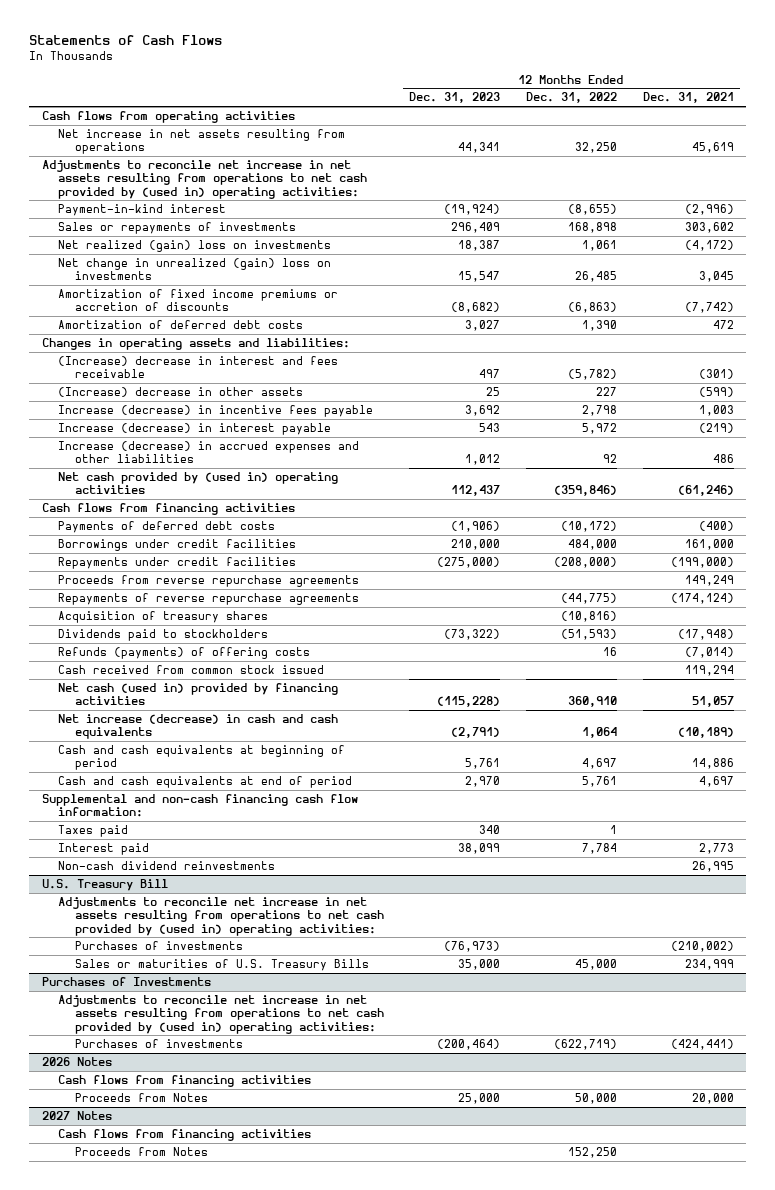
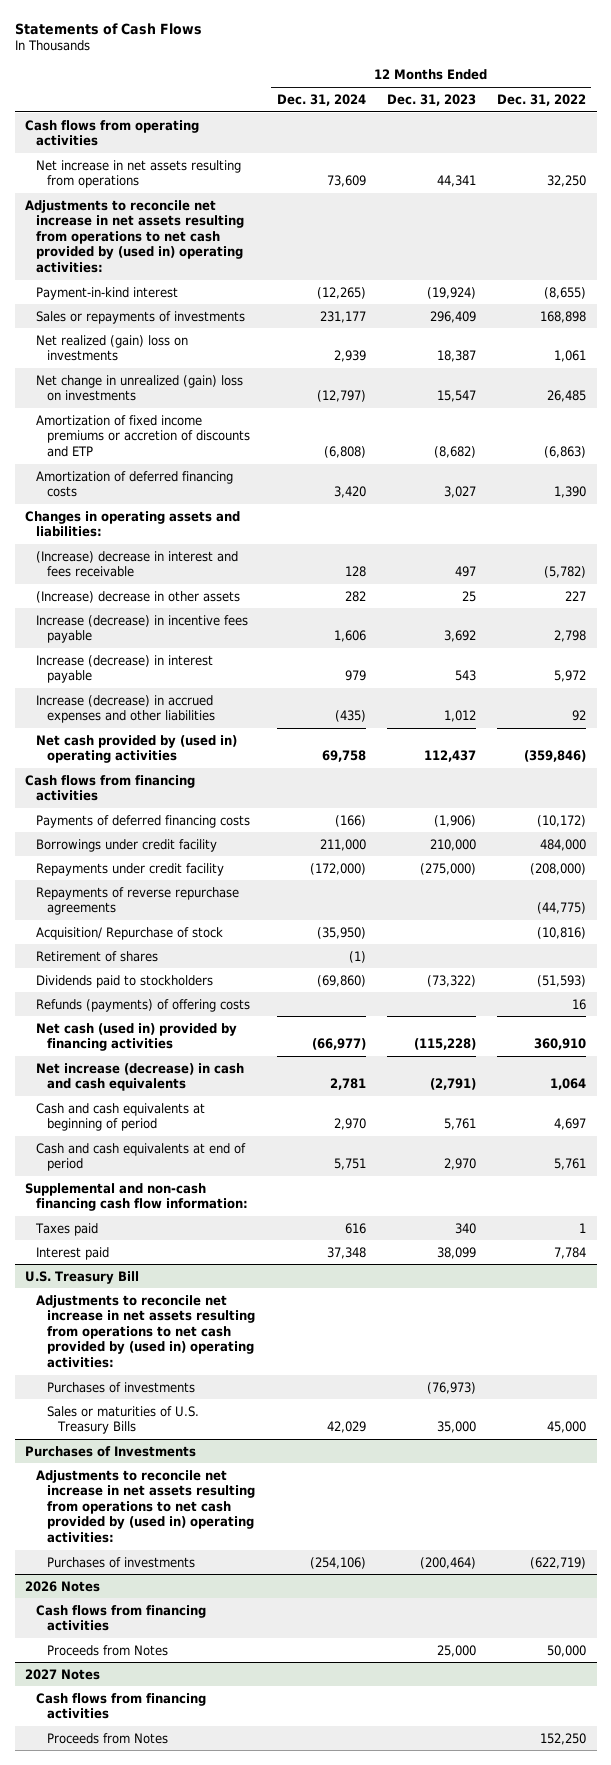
- | 12 Months Ended Dec. 31, 2023 | 12 Months Ended Dec. 31, 2022 | 12 Months Ended Dec. 31, 2021
+ | 12 Months Ended Dec. 31, 2024 | 12 Months Ended Dec. 31, 2023 | 12 Months Ended Dec. 31, 2022
- Amortization of fixed income premiums or accretion of discounts | (8,682) | (6,863) | (7,742)
- Amortization of deferred debt costs | 3,027 | 1,390 | 472
+ Amortization of fixed income premiums or accretion of discounts and ETP | (6,808) | (8,682) | (6,863)
+ Amortization of deferred financing costs | 3,420 | 3,027 | 1,390
- Payments of deferred debt costs | (1,906) | (10,172) | (400)
- Borrowings under credit facilities | 210,000 | 484,000 | 161,000
- Repayments under credit facilities | (275,000) | (208,000) | (199,000)
- Proceeds from reverse repurchase agreements | | | 149,249
+ Payments of deferred financing costs | (166) | (1,906) | (10,172)
+ Borrowings under credit facility | 211,000 | 210,000 | 484,000
+ Repayments under credit facility | (172,000) | (275,000) | (208,000)
- Acquisition of treasury shares | | (10,816) |
+ Acquisition/ Repurchase of stock | (35,950) | | (10,816)
+ Retirement of shares | (1) | |
- Cash received from common stock issued | | | 119,294
- Non-cash dividend reinvestments | | | 26,995

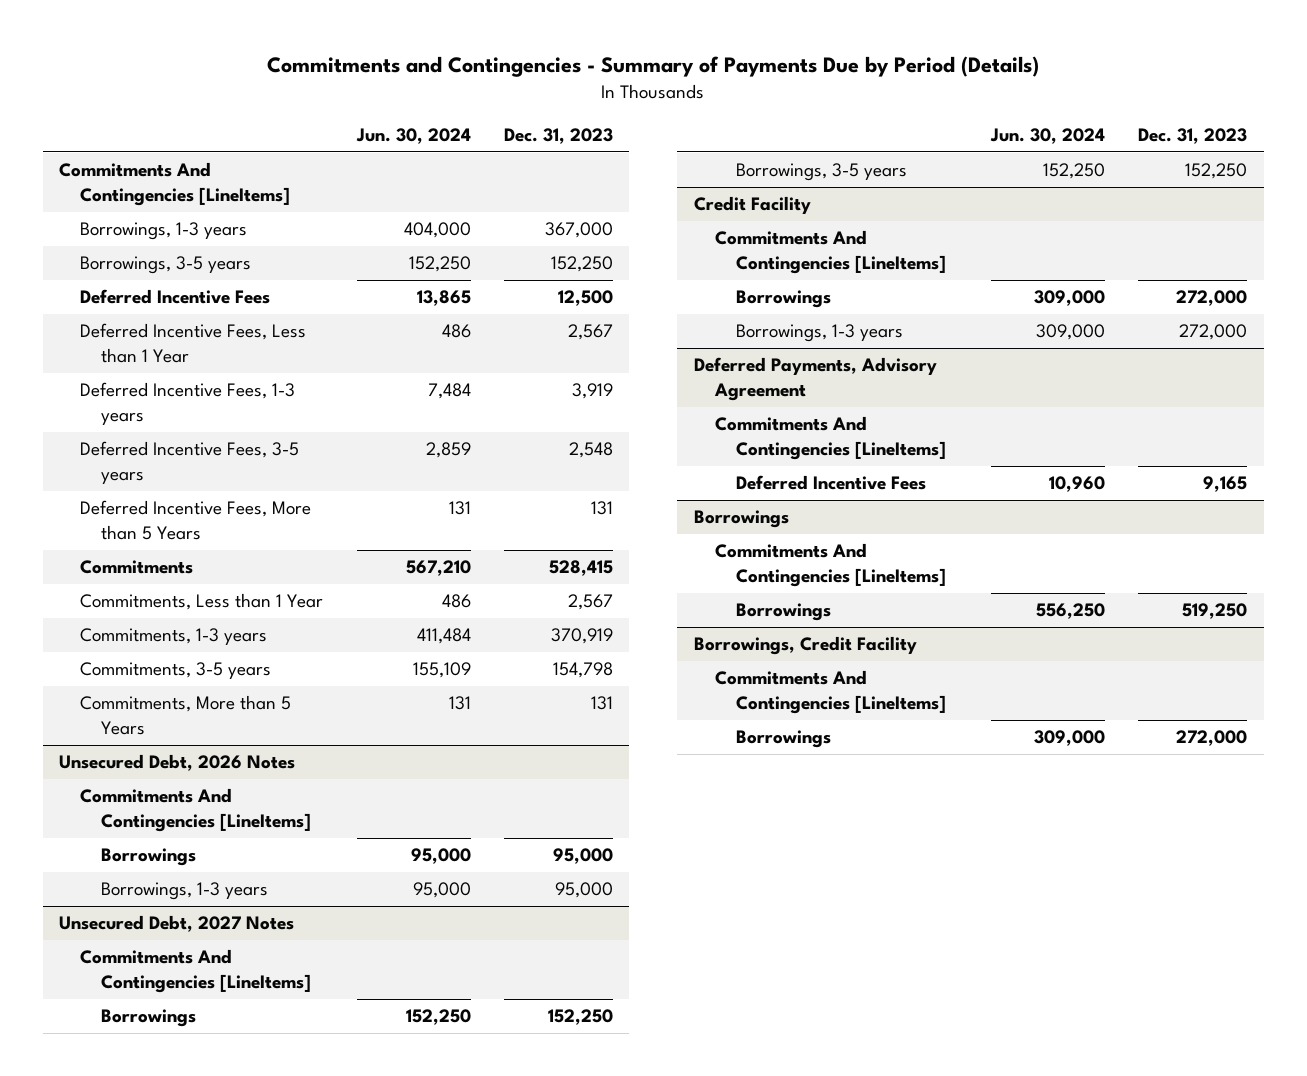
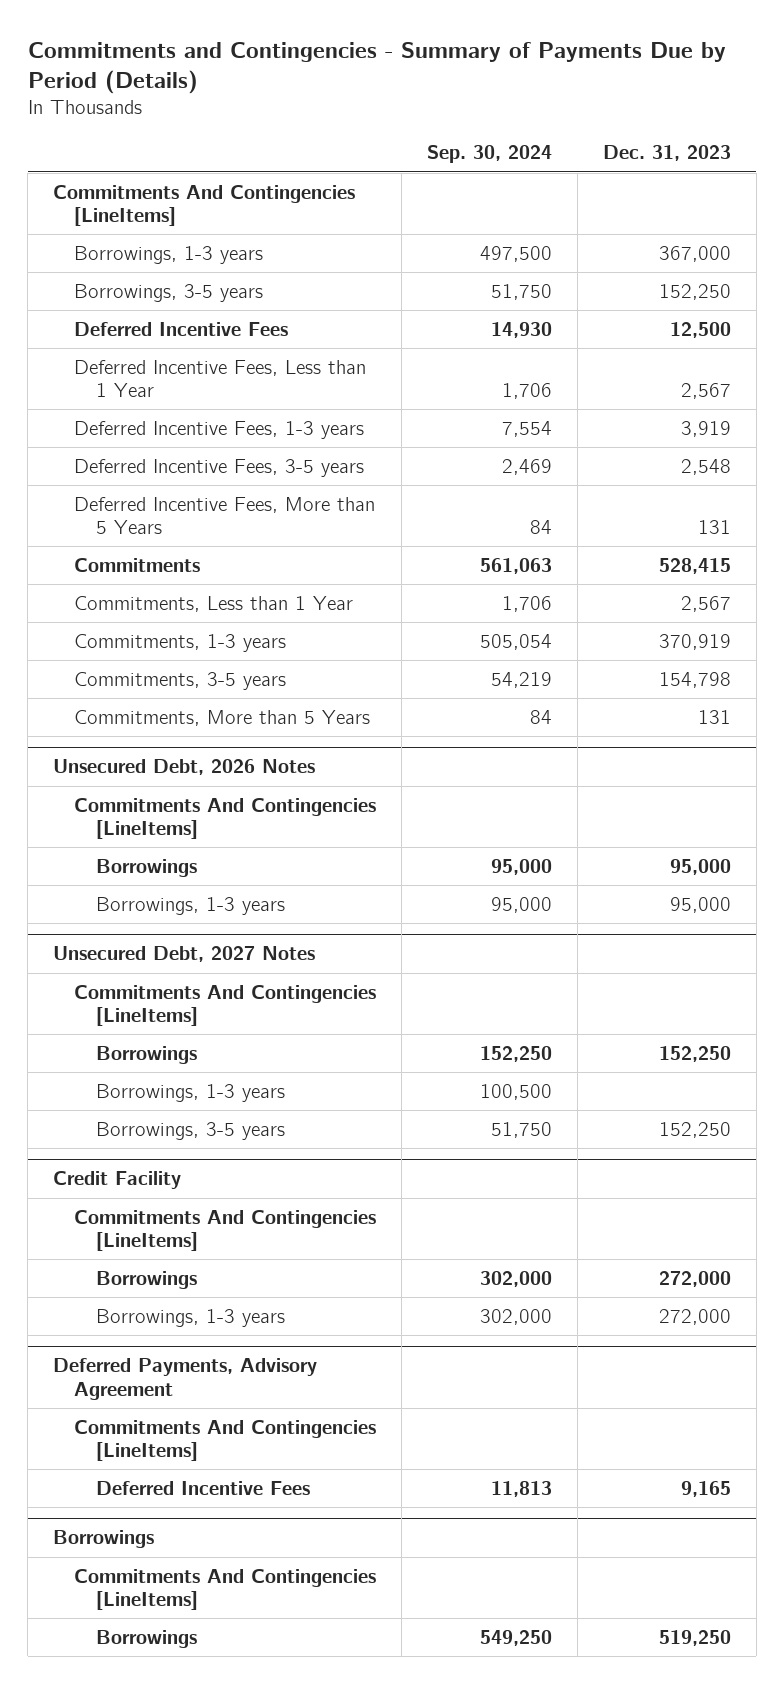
- | Jun. 30, 2024 | Dec. 31, 2023
+ | Sep. 30, 2024 | Dec. 31, 2023
@ Unsecured Debt, 2027 Notes
+ Borrowings, 1-3 years | 100,500 |
- Borrowings, Credit Facility
- Commitments And Contingencies [LineItems]
- Borrowings | 309,000 | 272,000

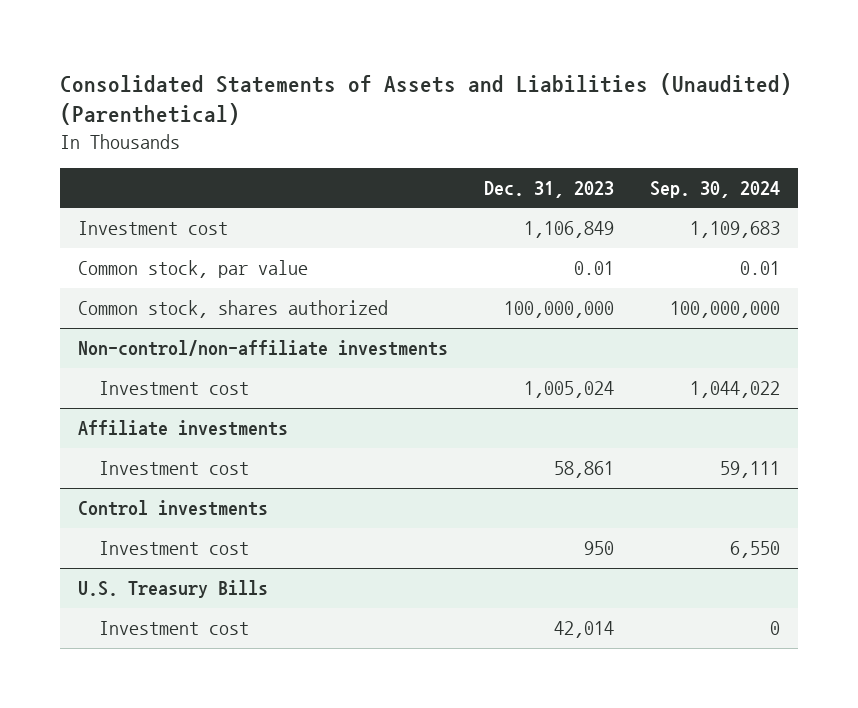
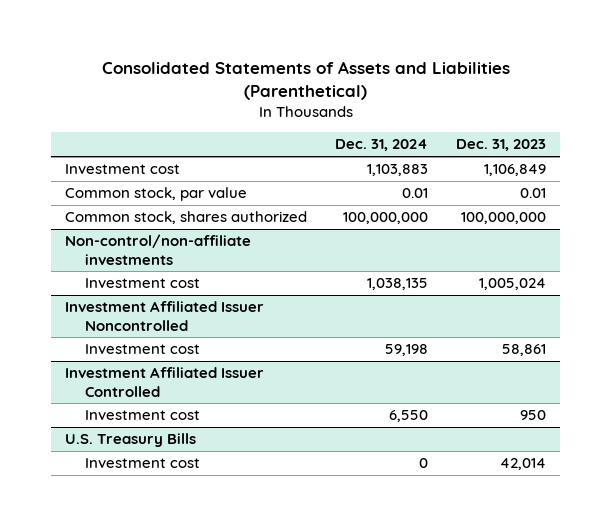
- Consolidated Statements of Assets and Liabilities (Unaudited) (Parenthetical)
+ Consolidated Statements of Assets and Liabilities (Parenthetical)
- | Dec. 31, 2023 | Sep. 30, 2024
+ | Dec. 31, 2024 | Dec. 31, 2023
- Affiliate investments
+ Investment Affiliated Issuer Noncontrolled
- Control investments
+ Investment Affiliated Issuer Controlled

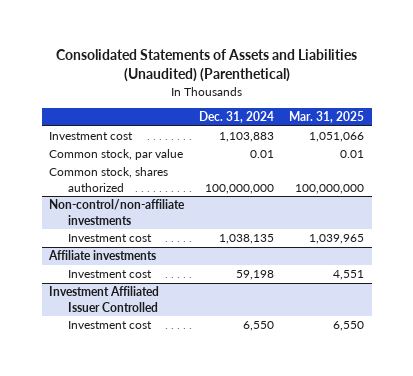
- Consolidated Statements of Assets and Liabilities (Parenthetical)
+ Consolidated Statements of Assets and Liabilities (Unaudited) (Parenthetical)
- | Dec. 31, 2024 | Dec. 31, 2023
+ | Dec. 31, 2024 | Mar. 31, 2025
- Investment Affiliated Issuer Noncontrolled
+ Affiliate investments
- U.S. Treasury Bills
- Investment cost | 0 | 42,014

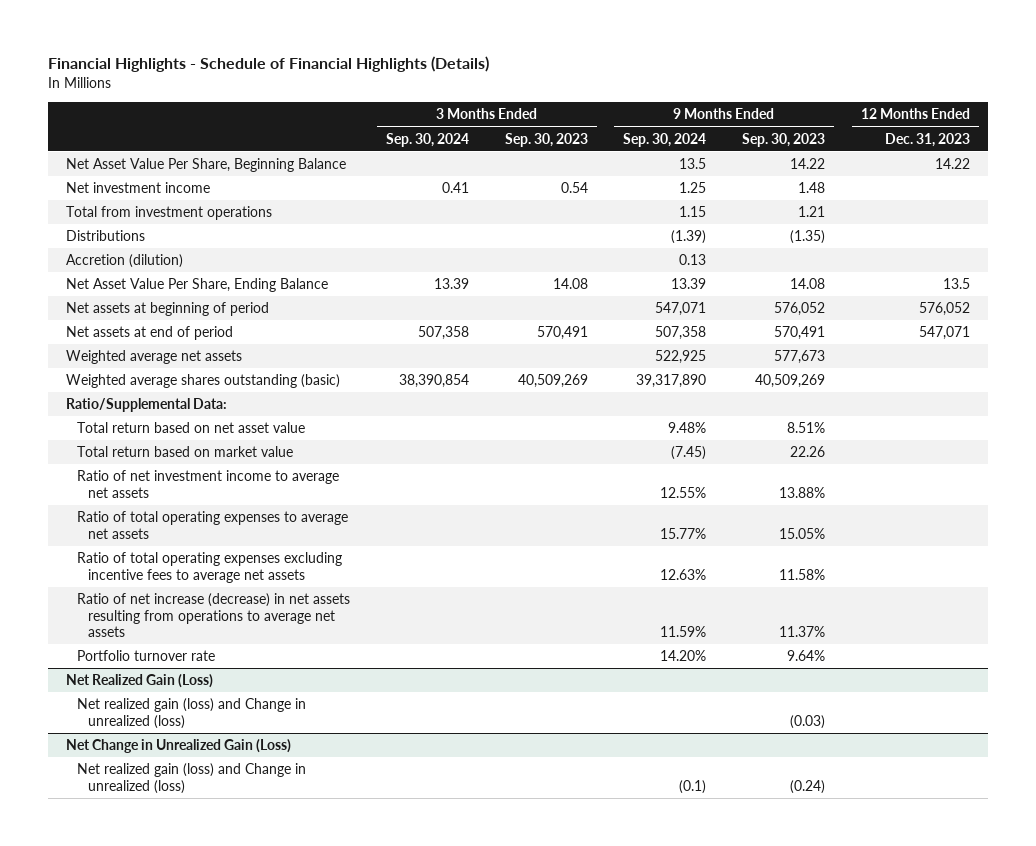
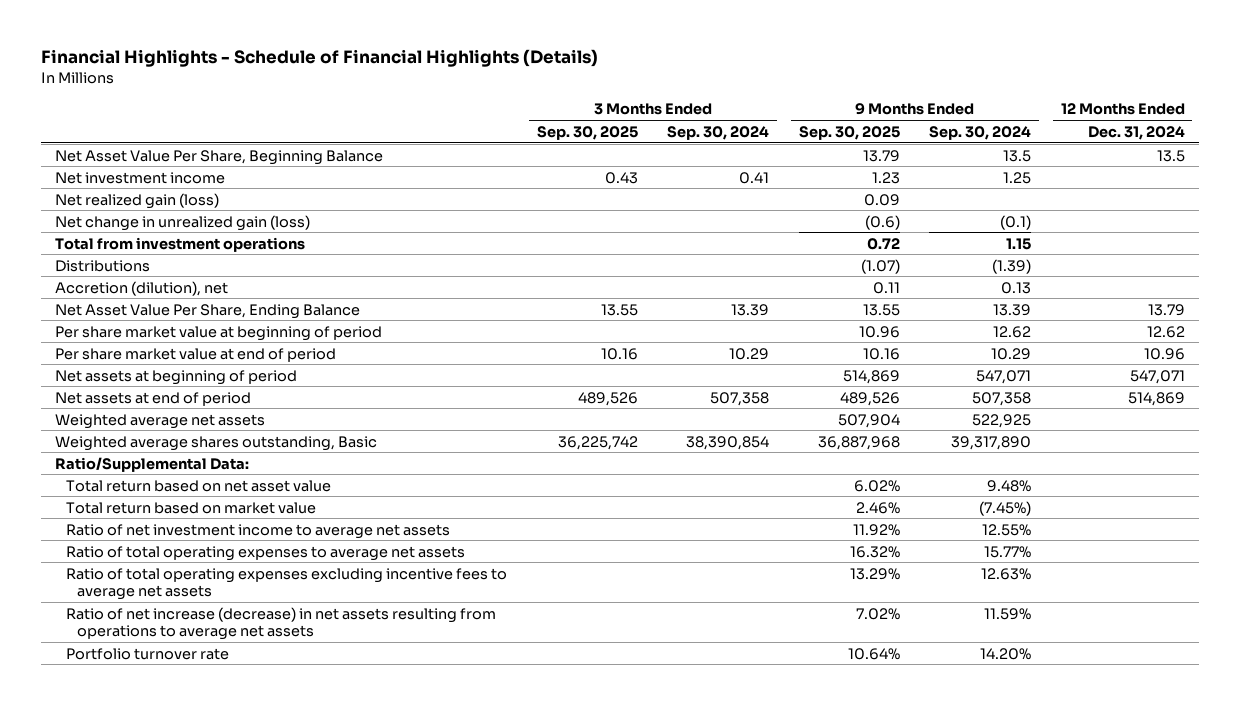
- | 3 Months Ended Sep. 30, 2024 | 3 Months Ended Sep. 30, 2023 | 9 Months Ended Sep. 30, 2024 | 9 Months Ended Sep. 30, 2023 | 12 Months Ended Dec. 31, 2023
+ | 3 Months Ended Sep. 30, 2025 | 3 Months Ended Sep. 30, 2024 | 9 Months Ended Sep. 30, 2025 | 9 Months Ended Sep. 30, 2024 | 12 Months Ended Dec. 31, 2024
+ Net realized gain (loss) | | | 0.09 | |
+ Net change in unrealized gain (loss) | | | (0.6) | (0.1) |
- Accretion (dilution) | | | 0.13 | |
+ Accretion (dilution), net | | | 0.11 | 0.13 |
+ Per share market value at beginning of period | | | 10.96 | 12.62 | 12.62
+ Per share market value at end of period | 10.16 | 10.29 | 10.16 | 10.29 | 10.96
- Weighted average shares outstanding (basic) | 38,390,854 | 40,509,269 | 39,317,890 | 40,509,269 |
+ Weighted average shares outstanding, Basic | 36,225,742 | 38,390,854 | 36,887,968 | 39,317,890 |
- Total return based on market value | | | (7.45) | 22.26 |
+ Total return based on market value | | | 2.46% | (7.45%) |
- Net Realized Gain (Loss)
- Net realized gain (loss) and Change in unrealized (loss) | | | | (0.03) |
- Net Change in Unrealized Gain (Loss)
- Net realized gain (loss) and Change in unrealized (loss) | | | (0.1) | (0.24) |

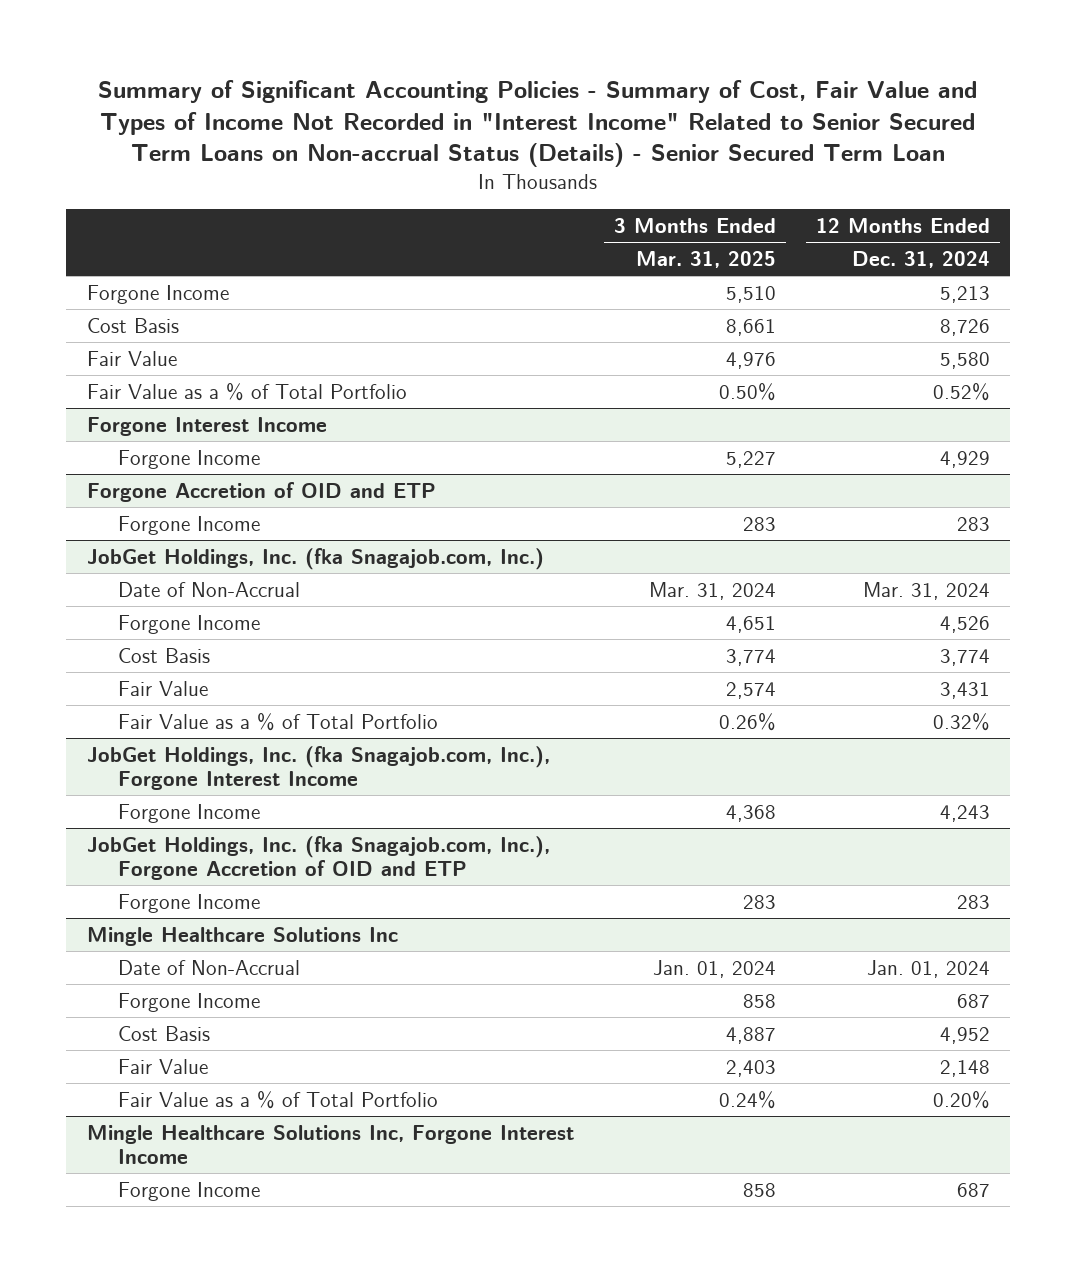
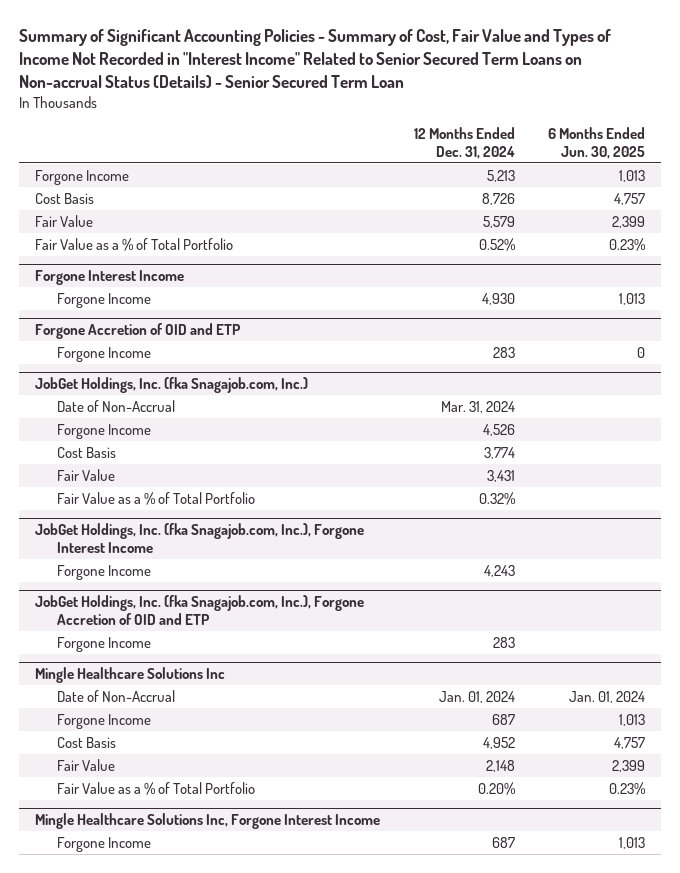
- | 3 Months Ended Mar. 31, 2025 | 12 Months Ended Dec. 31, 2024
+ | 12 Months Ended Dec. 31, 2024 | 6 Months Ended Jun. 30, 2025
- Fair Value | 4,976 | 5,580
+ Fair Value | 5,579 | 2,399
@ Forgone Interest Income
- Forgone Income | 5,227 | 4,929
+ Forgone Income | 4,930 | 1,013

